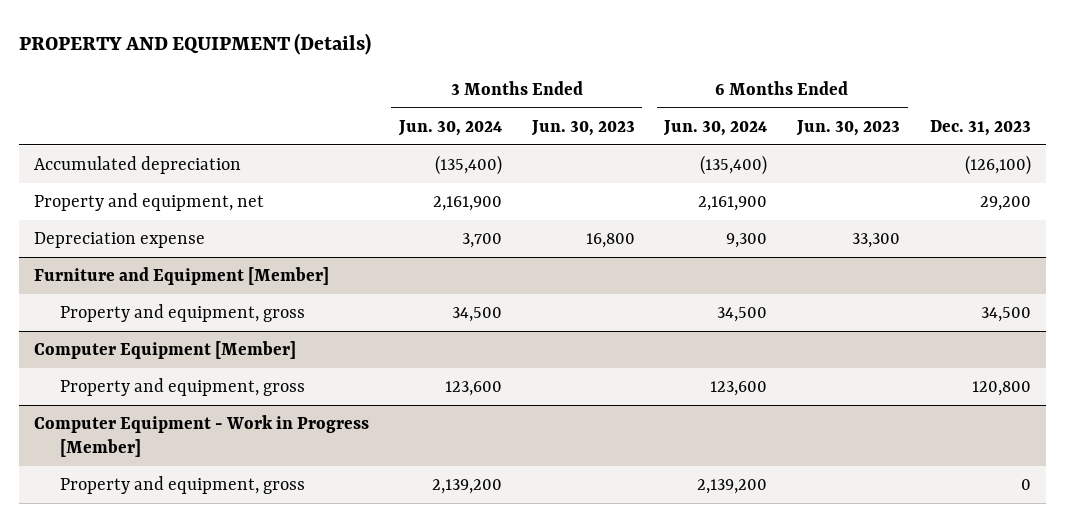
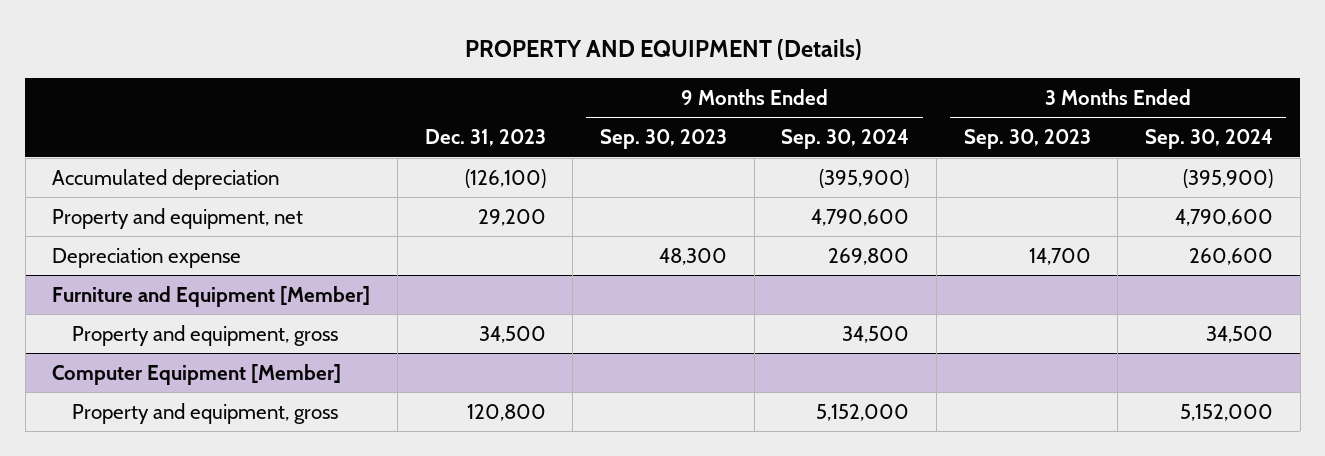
- | 3 Months Ended Jun. 30, 2024 | 3 Months Ended Jun. 30, 2023 | 6 Months Ended Jun. 30, 2024 | 6 Months Ended Jun. 30, 2023 | Dec. 31, 2023
+ | Dec. 31, 2023 | 9 Months Ended Sep. 30, 2023 | 9 Months Ended Sep. 30, 2024 | 3 Months Ended Sep. 30, 2023 | 3 Months Ended Sep. 30, 2024
- Computer Equipment - Work in Progress [Member]
- Property and equipment, gross | 2,139,200 | | 2,139,200 | | 0

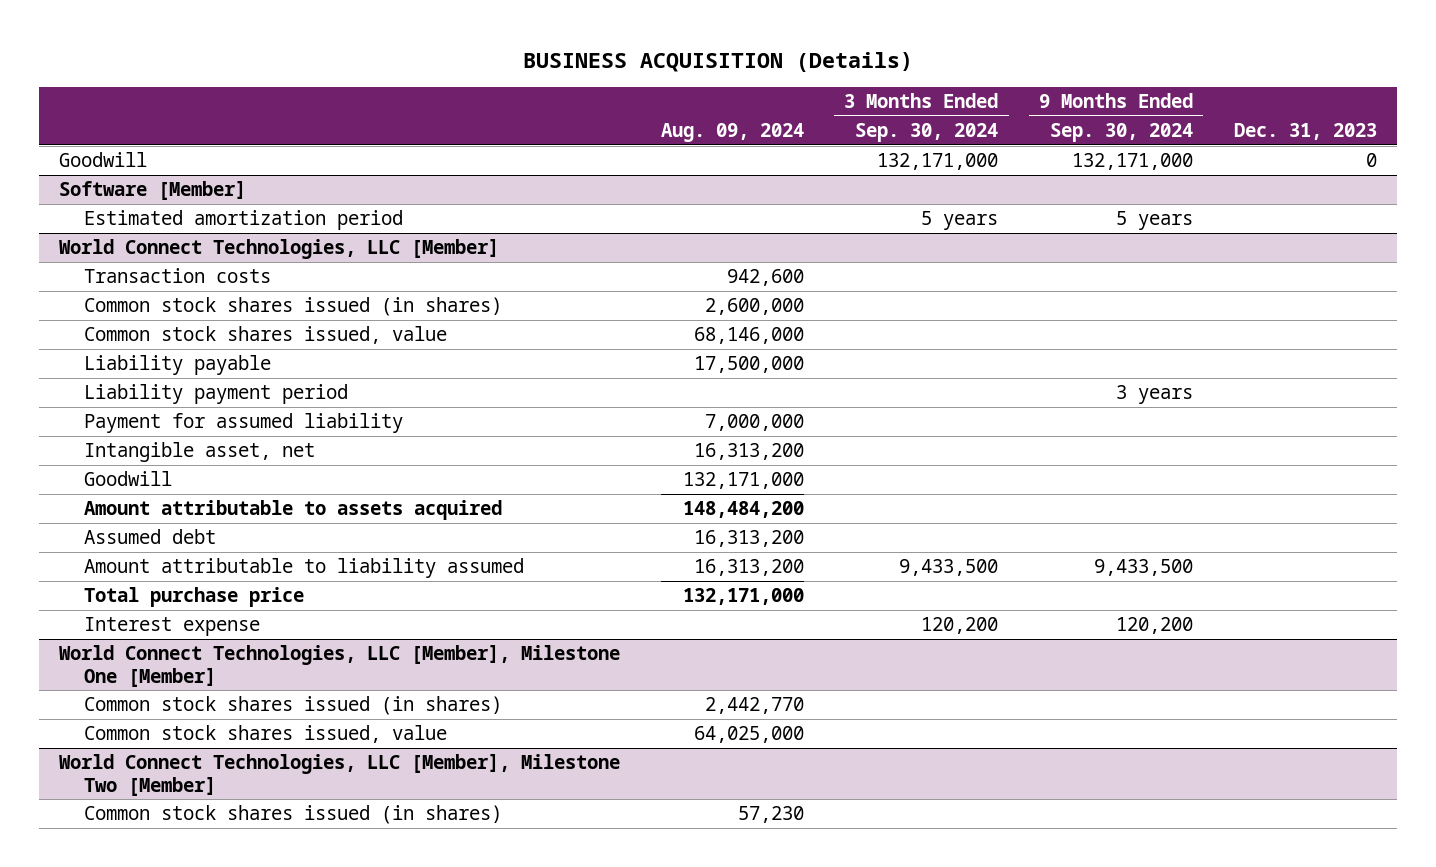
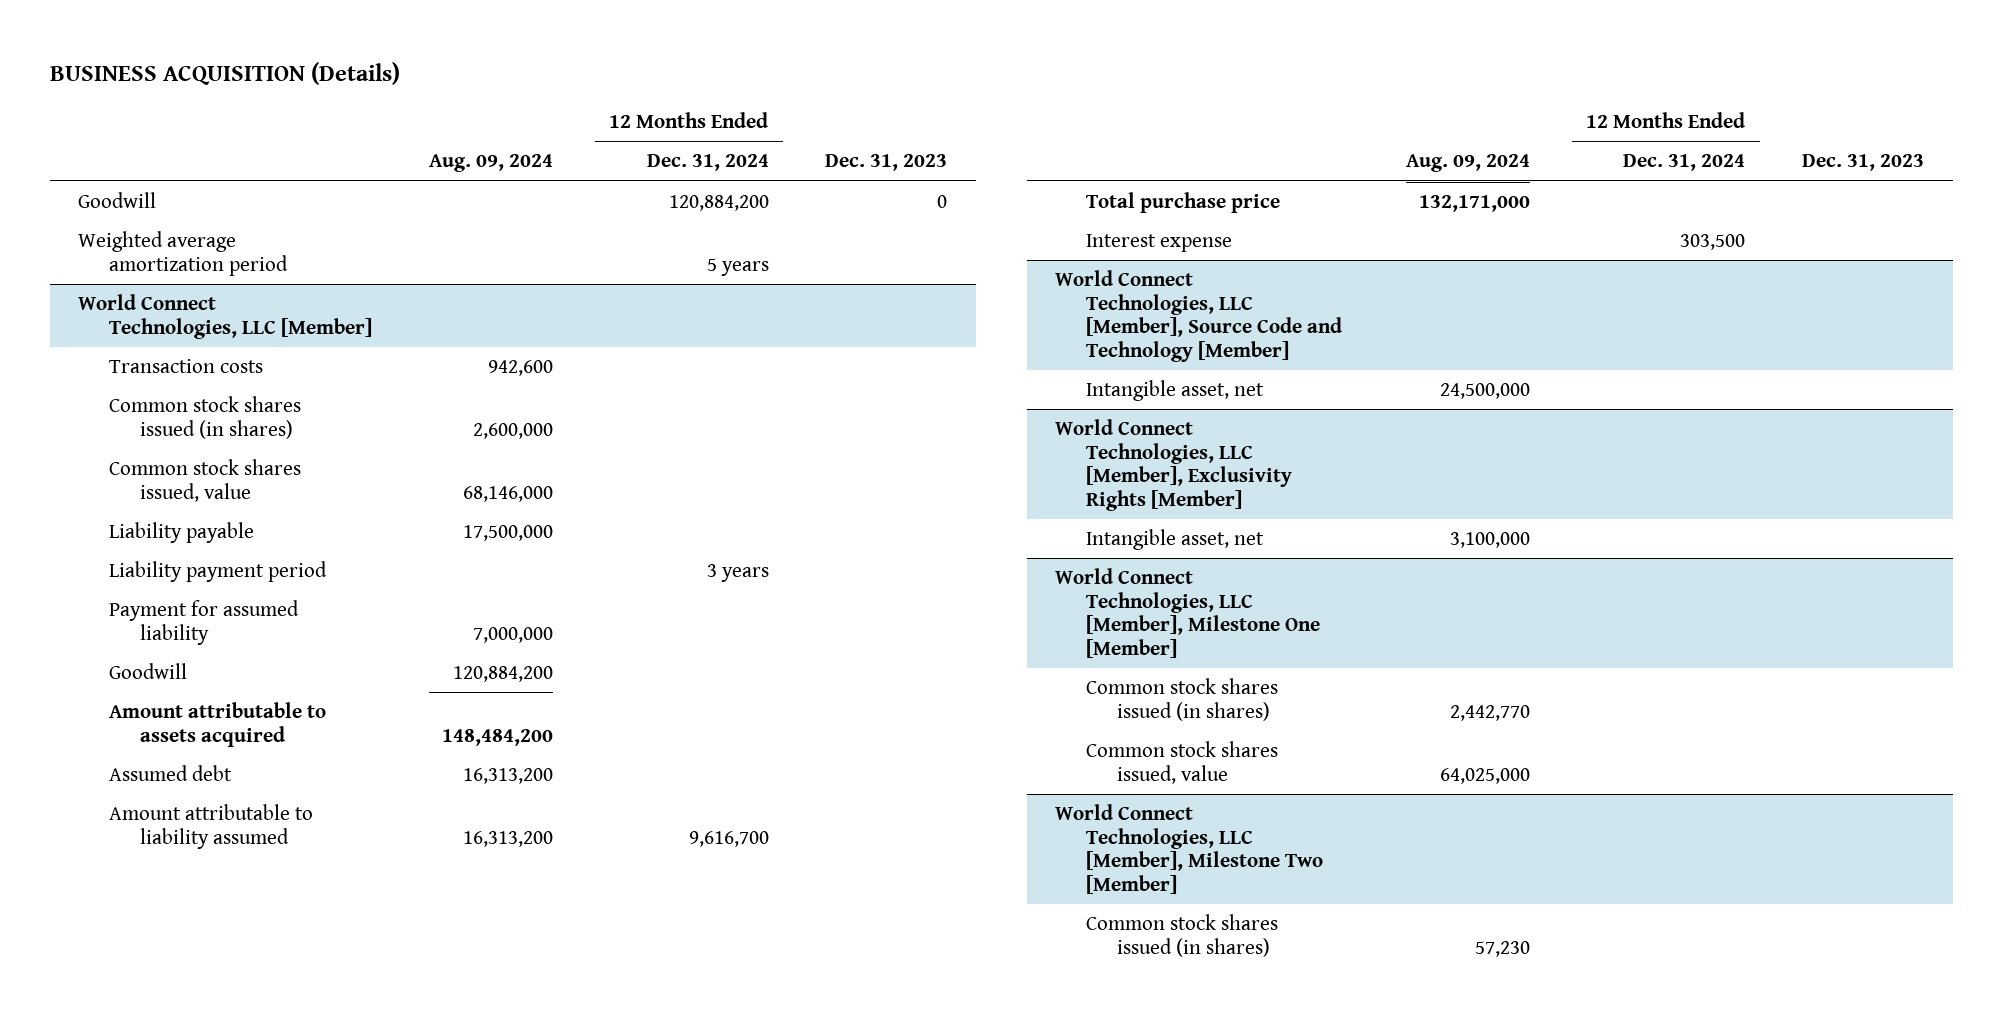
- | Aug. 09, 2024 | 3 Months Ended Sep. 30, 2024 | 9 Months Ended Sep. 30, 2024 | Dec. 31, 2023
+ | Aug. 09, 2024 | 12 Months Ended Dec. 31, 2024 | Dec. 31, 2023
- Software [Member]
- Estimated amortization period | | 5 years | 5 years |
+ Weighted average amortization period | | 5 years |
@ World Connect Technologies, LLC [Member]
- Intangible asset, net | 16,313,200 | | |
- Goodwill | 132,171,000 | | |
+ Goodwill | 120,884,200 | |
+ World Connect Technologies, LLC [Member], Source Code and Technology [Member]
+ Intangible asset, net | 24,500,000 | |
+ World Connect Technologies, LLC [Member], Exclusivity Rights [Member]
+ Intangible asset, net | 3,100,000 | |

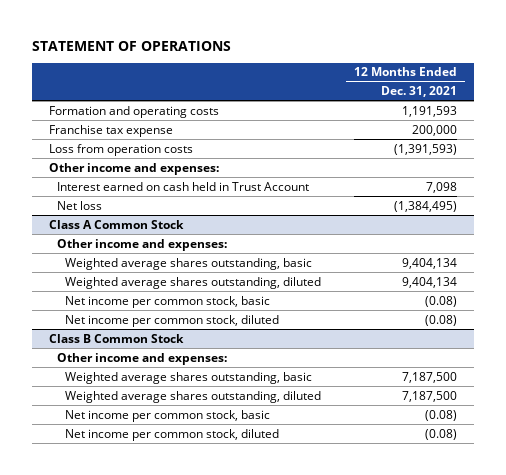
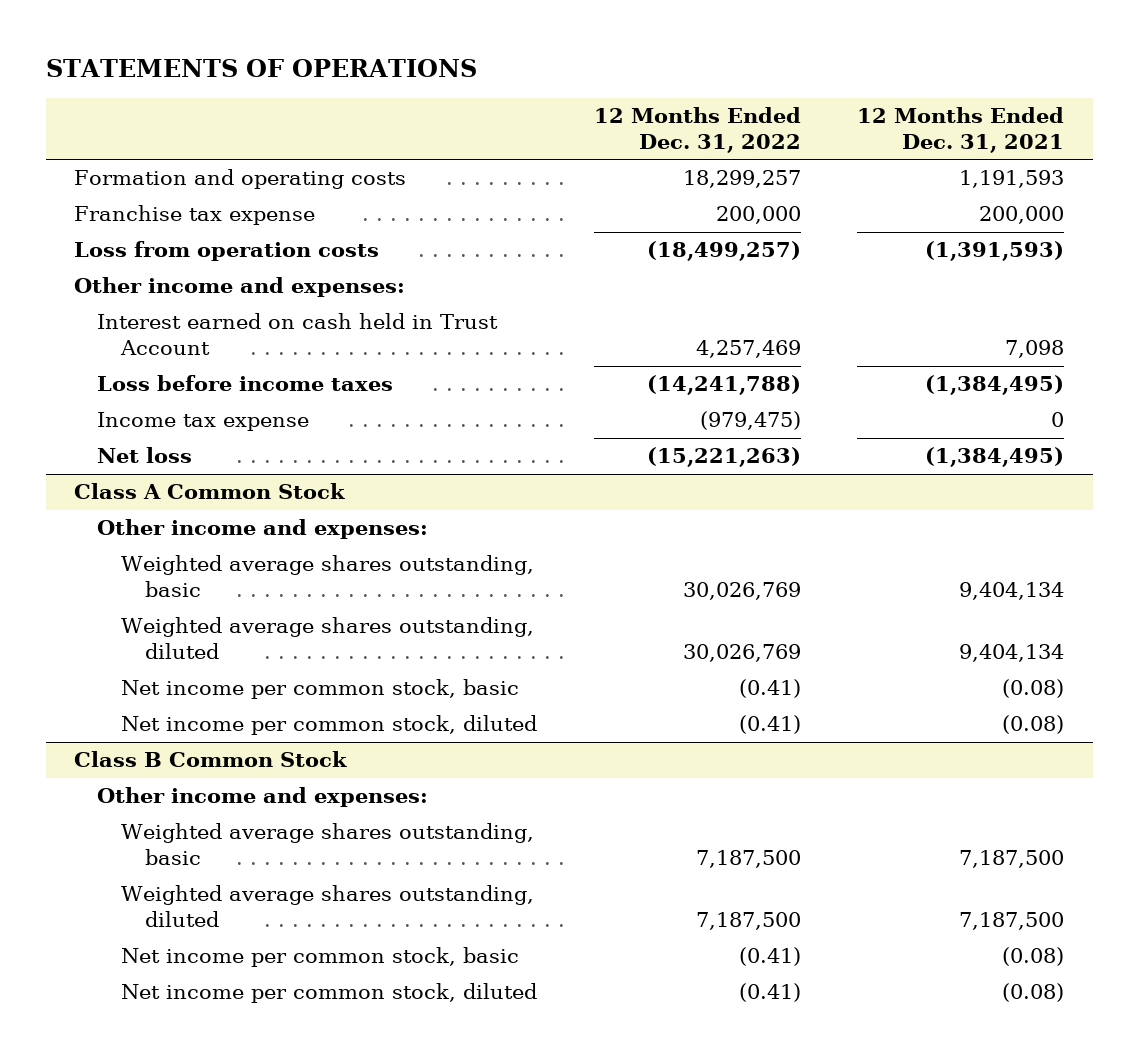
- STATEMENT OF OPERATIONS
+ STATEMENTS OF OPERATIONS
- | 12 Months Ended Dec. 31, 2021
+ | 12 Months Ended Dec. 31, 2022 | 12 Months Ended Dec. 31, 2021
+ Loss before income taxes | (14,241,788) | (1,384,495)
+ Income tax expense | (979,475) | 0

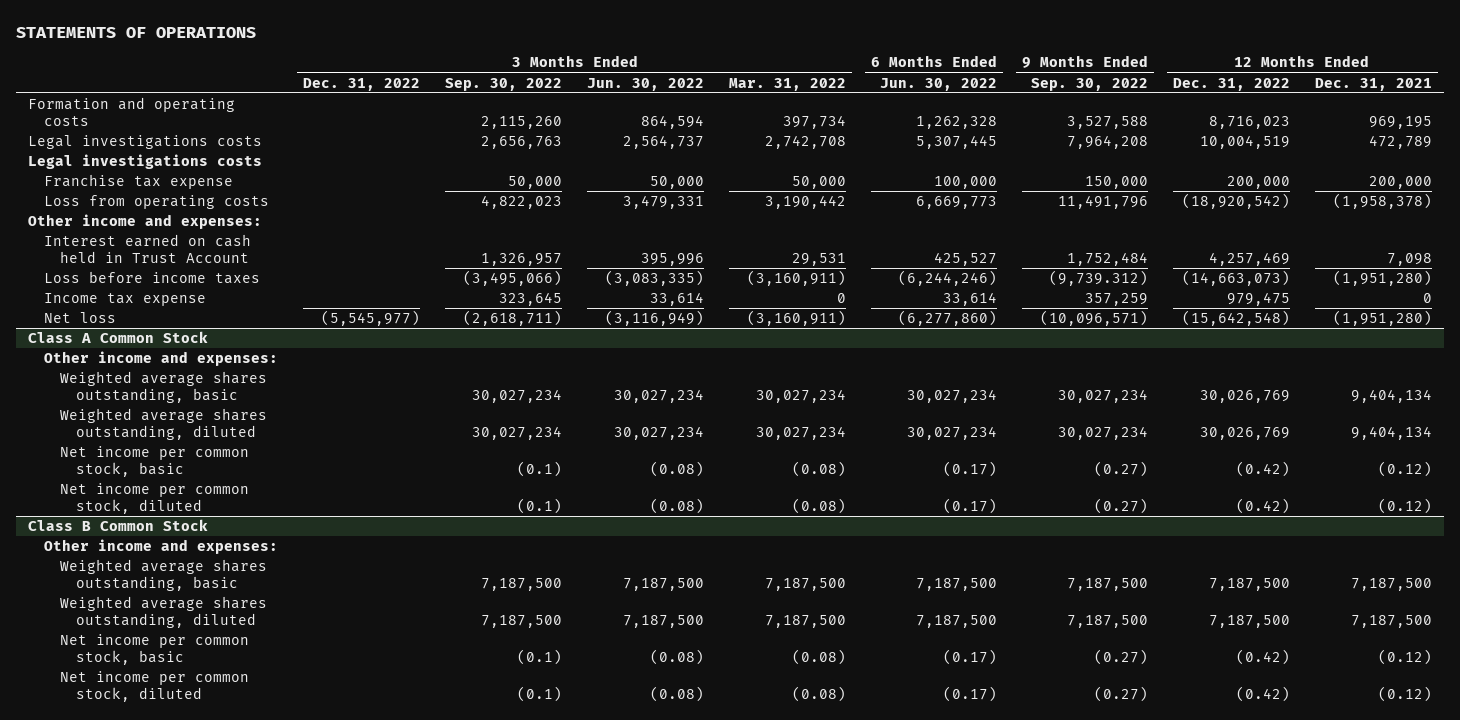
- | 12 Months Ended Dec. 31, 2022 | 12 Months Ended Dec. 31, 2021
+ | 3 Months Ended Dec. 31, 2022 | 3 Months Ended Sep. 30, 2022 | 3 Months Ended Jun. 30, 2022 | 3 Months Ended Mar. 31, 2022 | 6 Months Ended Jun. 30, 2022 | 9 Months Ended Sep. 30, 2022 | 12 Months Ended Dec. 31, 2022 | 12 Months Ended Dec. 31, 2021
- Formation and operating costs | 18,299,257 | 1,191,593
+ Formation and operating costs | | 2,115,260 | 864,594 | 397,734 | 1,262,328 | 3,527,588 | 8,716,023 | 969,195
+ Legal investigations costs | | 2,656,763 | 2,564,737 | 2,742,708 | 5,307,445 | 7,964,208 | 10,004,519 | 472,789
+ Legal investigations costs
- Loss from operation costs | (18,499,257) | (1,391,593)
+ Loss from operating costs | | 4,822,023 | 3,479,331 | 3,190,442 | 6,669,773 | 11,491,796 | (18,920,542) | (1,958,378)
- Loss before income taxes | (14,241,788) | (1,384,495)
- Income tax expense | (979,475) | 0
- Net loss | (15,221,263) | (1,384,495)
+ Loss before income taxes | | (3,495,066) | (3,083,335) | (3,160,911) | (6,244,246) | (9,739.312) | (14,663,073) | (1,951,280)
+ Income tax expense | | 323,645 | 33,614 | 0 | 33,614 | 357,259 | 979,475 | 0
+ Net loss | (5,545,977) | (2,618,711) | (3,116,949) | (3,160,911) | (6,277,860) | (10,096,571) | (15,642,548) | (1,951,280)
@ Class A Common Stock
- Net income per common stock, basic | (0.41) | (0.08)
- Net income per common stock, diluted | (0.41) | (0.08)
+ Net income per common stock, basic | | (0.1) | (0.08) | (0.08) | (0.17) | (0.27) | (0.42) | (0.12)
+ Net income per common stock, diluted | | (0.1) | (0.08) | (0.08) | (0.17) | (0.27) | (0.42) | (0.12)
@ Class B Common Stock
- Net income per common stock, basic | (0.41) | (0.08)
- Net income per common stock, diluted | (0.41) | (0.08)
+ Net income per common stock, basic | | (0.1) | (0.08) | (0.08) | (0.17) | (0.27) | (0.42) | (0.12)
+ Net income per common stock, diluted | | (0.1) | (0.08) | (0.08) | (0.17) | (0.27) | (0.42) | (0.12)

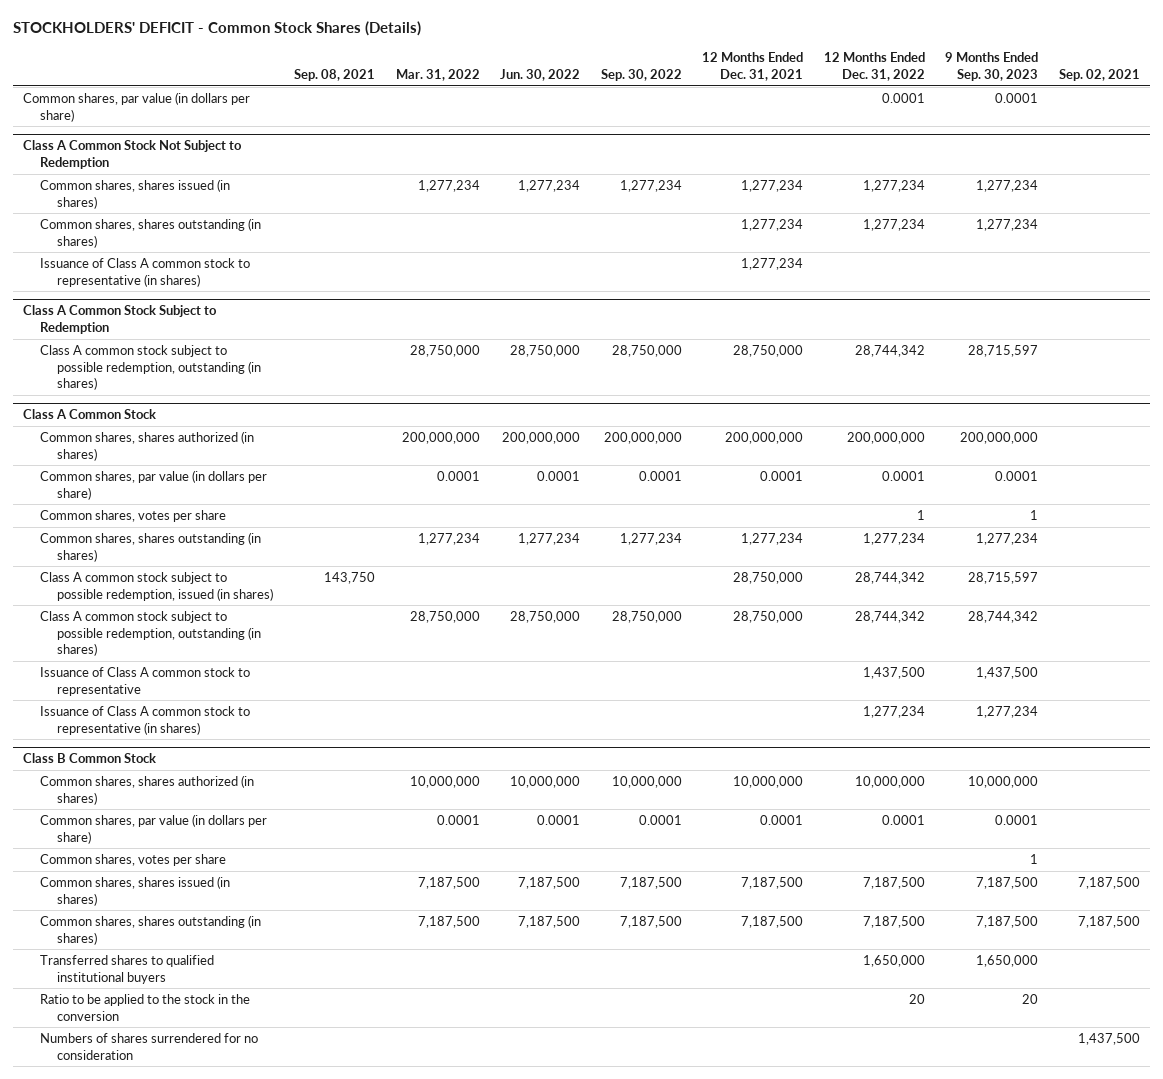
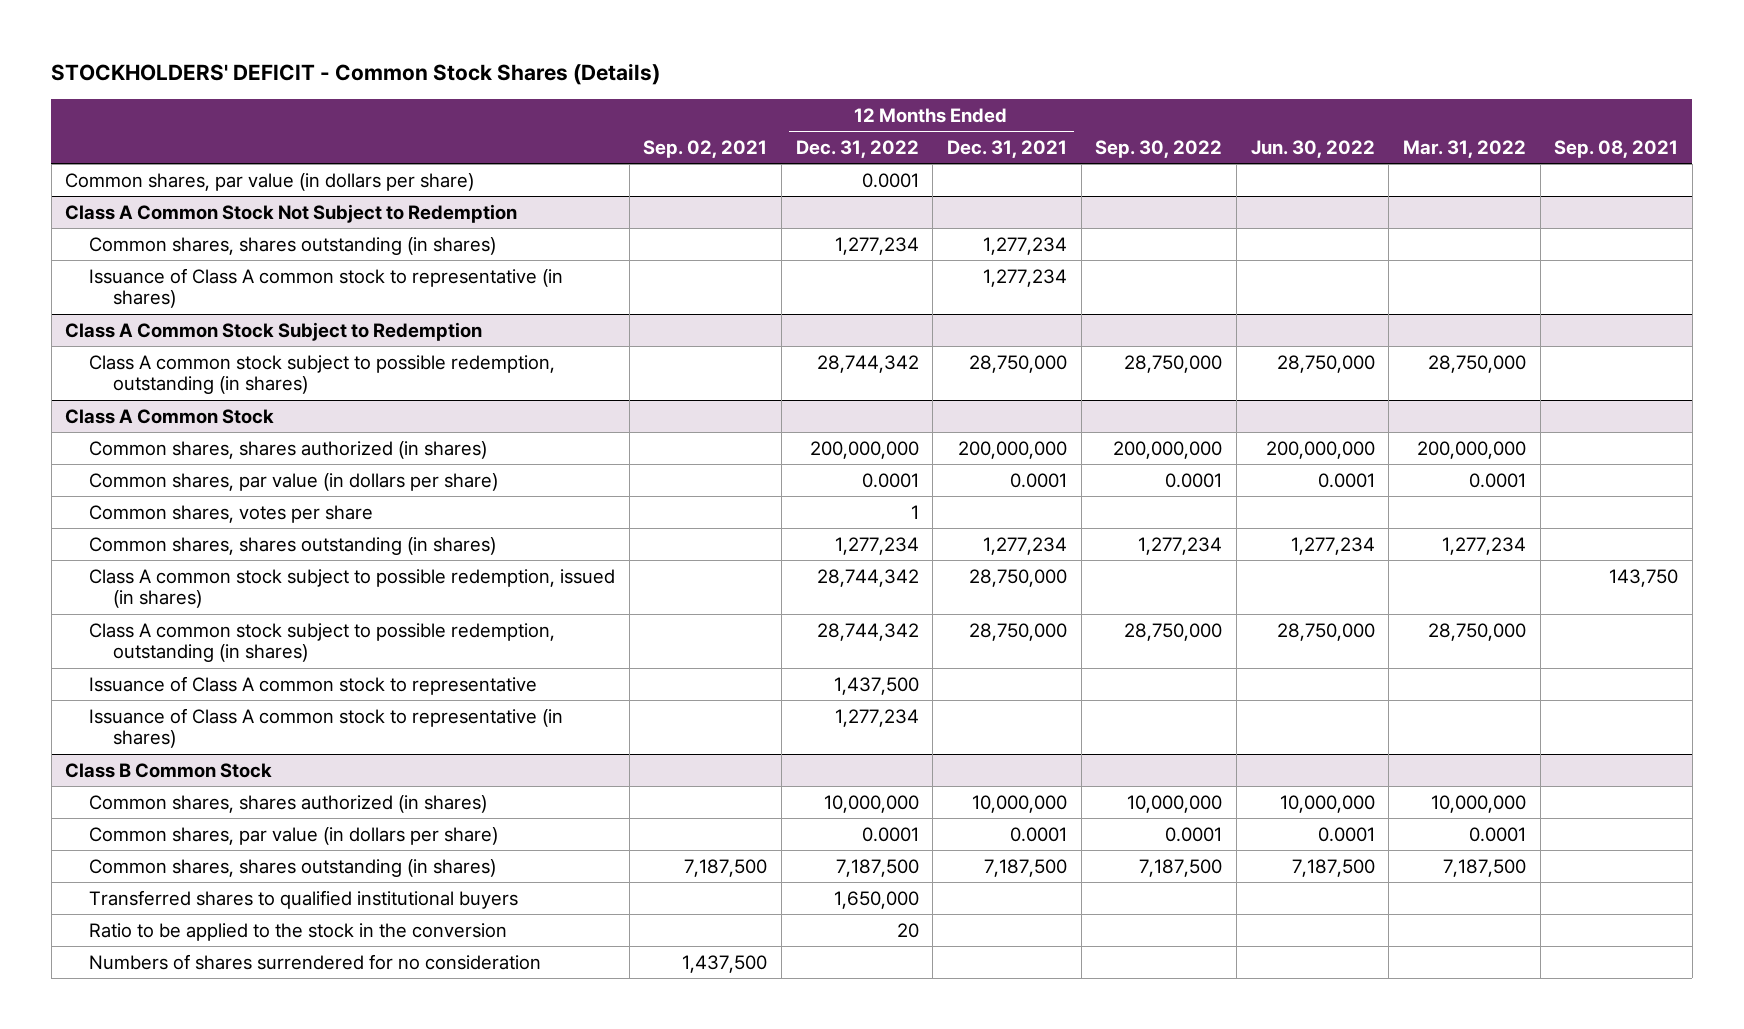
- | Sep. 08, 2021 | Mar. 31, 2022 | Jun. 30, 2022 | Sep. 30, 2022 | 12 Months Ended Dec. 31, 2021 | 12 Months Ended Dec. 31, 2022 | 9 Months Ended Sep. 30, 2023 | Sep. 02, 2021
+ | Sep. 02, 2021 | 12 Months Ended Dec. 31, 2022 | 12 Months Ended Dec. 31, 2021 | Sep. 30, 2022 | Jun. 30, 2022 | Mar. 31, 2022 | Sep. 08, 2021
@ Class A Common Stock Not Subject to Redemption
- Common shares, shares issued (in shares) | | 1,277,234 | 1,277,234 | 1,277,234 | 1,277,234 | 1,277,234 | 1,277,234 |
@ Class B Common Stock
- Common shares, votes per share | | | | | | | 1 |
- Common shares, shares issued (in shares) | | 7,187,500 | 7,187,500 | 7,187,500 | 7,187,500 | 7,187,500 | 7,187,500 | 7,187,500

